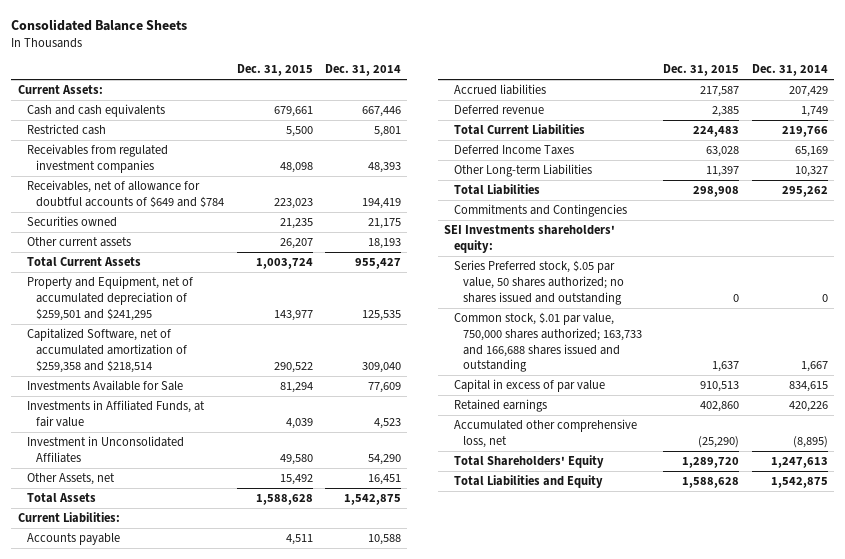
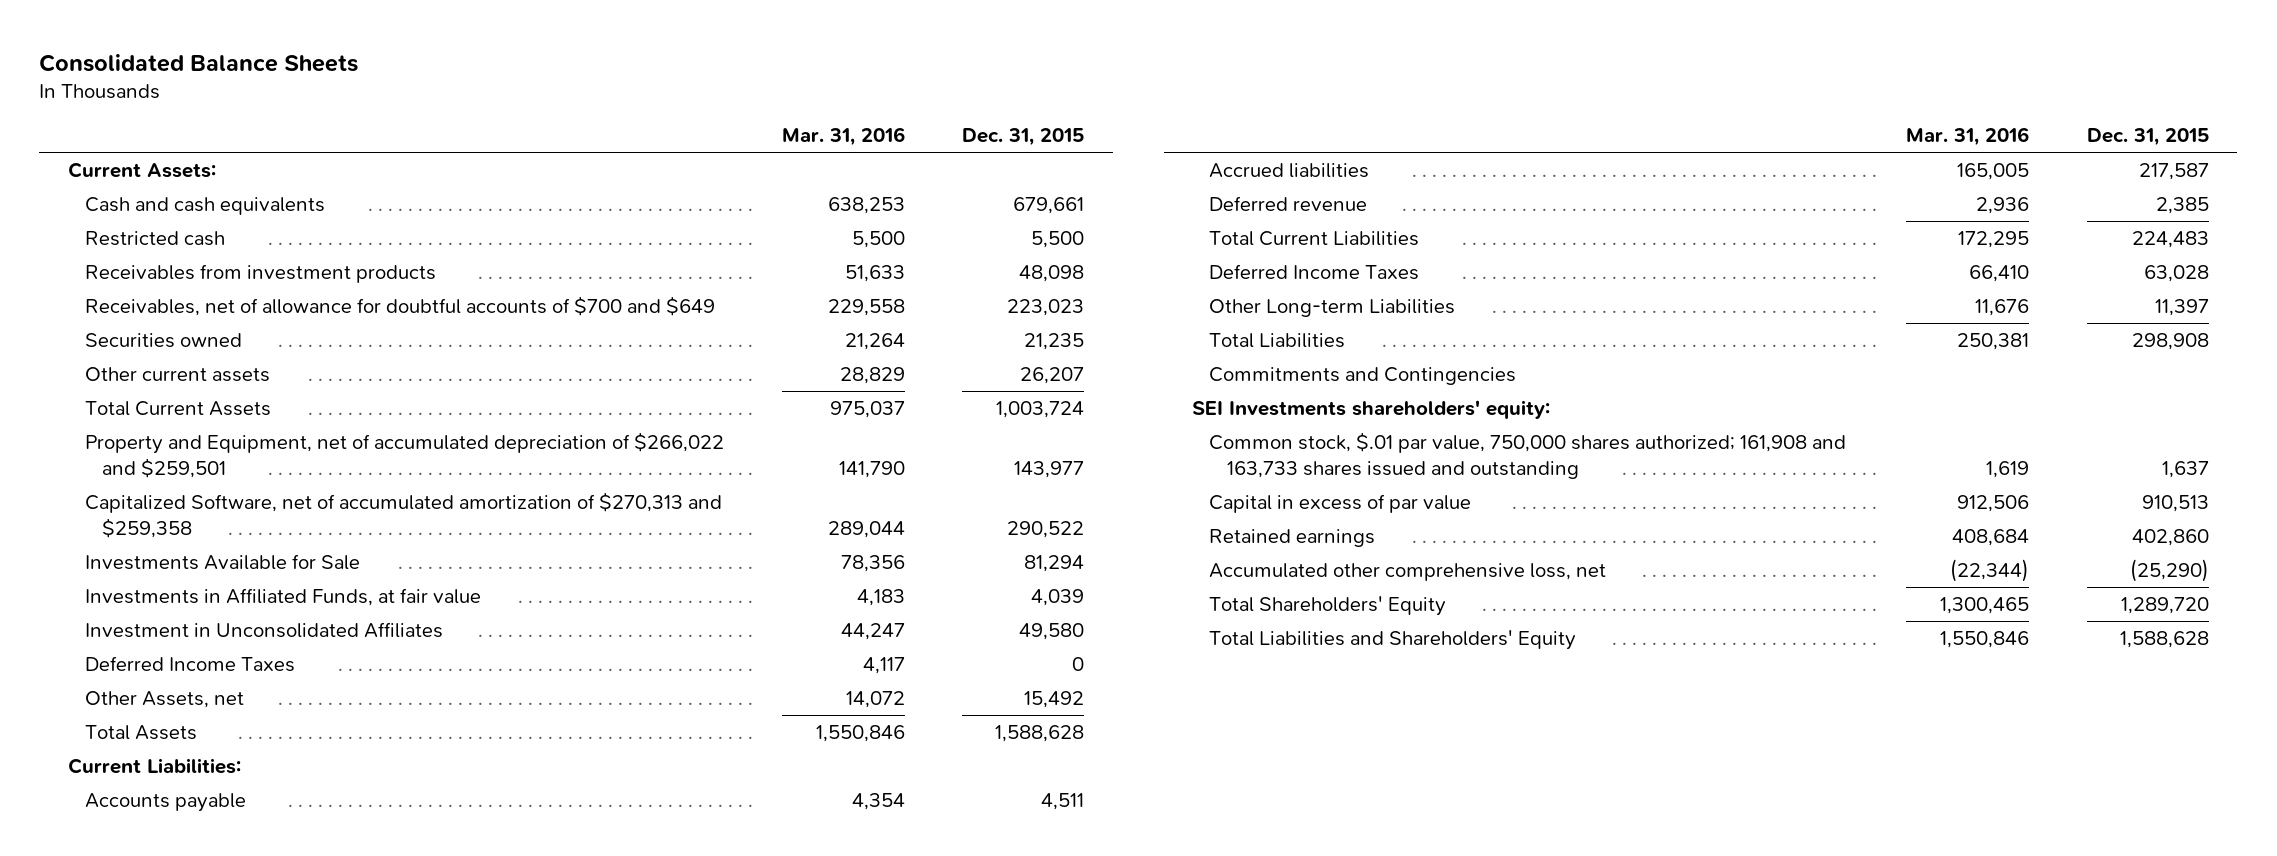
- | Dec. 31, 2015 | Dec. 31, 2014
+ | Mar. 31, 2016 | Dec. 31, 2015
- Receivables from regulated investment companies | 48,098 | 48,393
- Receivables, net of allowance for doubtful accounts of $649 and $784 | 223,023 | 194,419
+ Receivables from investment products | 51,633 | 48,098
+ Receivables, net of allowance for doubtful accounts of $700 and $649 | 229,558 | 223,023
- Property and Equipment, net of accumulated depreciation of $259,501 and $241,295 | 143,977 | 125,535
- Capitalized Software, net of accumulated amortization of $259,358 and $218,514 | 290,522 | 309,040
+ Property and Equipment, net of accumulated depreciation of $266,022 and $259,501 | 141,790 | 143,977
+ Capitalized Software, net of accumulated amortization of $270,313 and $259,358 | 289,044 | 290,522
+ Deferred Income Taxes | 4,117 | 0
- Series Preferred stock, $.05 par value, 50 shares authorized; no shares issued and outstanding | 0 | 0
- Common stock, $.01 par value, 750,000 shares authorized; 163,733 and 166,688 shares issued and outstanding | 1,637 | 1,667
+ Common stock, $.01 par value, 750,000 shares authorized; 161,908 and 163,733 shares issued and outstanding | 1,619 | 1,637
- Total Liabilities and Equity | 1,588,628 | 1,542,875
+ Total Liabilities and Shareholders' Equity | 1,550,846 | 1,588,628

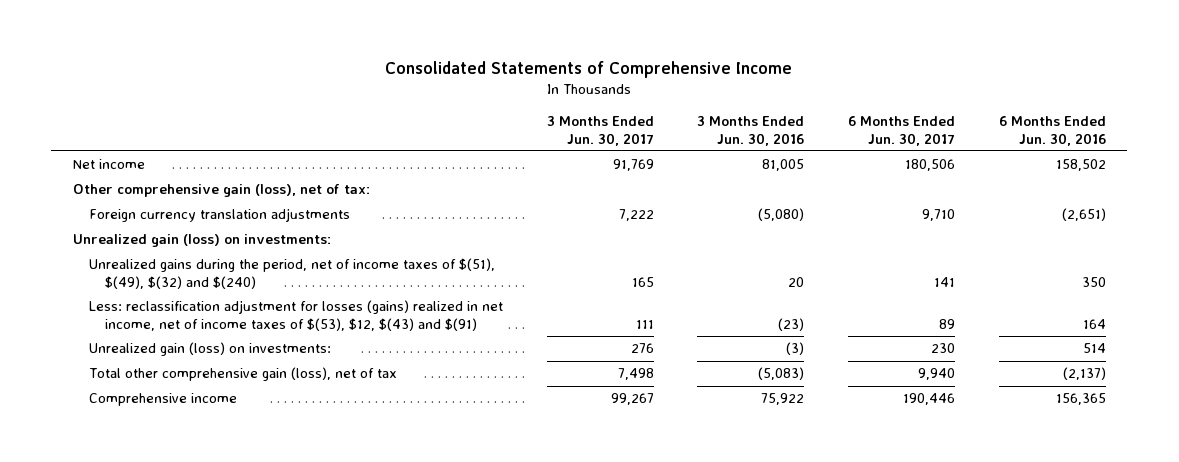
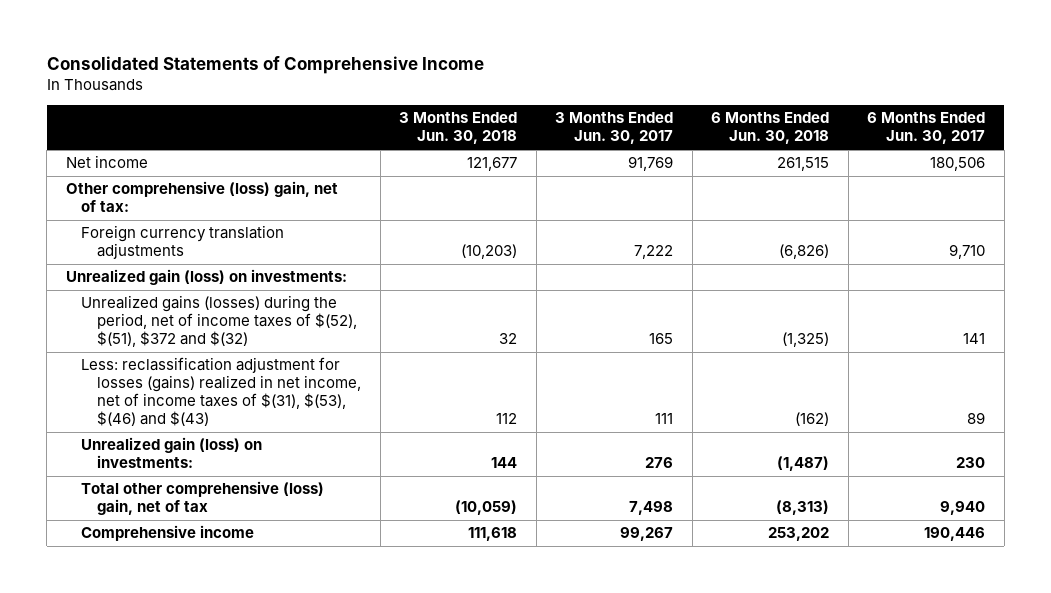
- | 3 Months Ended Jun. 30, 2017 | 3 Months Ended Jun. 30, 2016 | 6 Months Ended Jun. 30, 2017 | 6 Months Ended Jun. 30, 2016
+ | 3 Months Ended Jun. 30, 2018 | 3 Months Ended Jun. 30, 2017 | 6 Months Ended Jun. 30, 2018 | 6 Months Ended Jun. 30, 2017
- Other comprehensive gain (loss), net of tax:
+ Other comprehensive (loss) gain, net of tax:
- Unrealized gains during the period, net of income taxes of $(51), $(49), $(32) and $(240) | 165 | 20 | 141 | 350
- Less: reclassification adjustment for losses (gains) realized in net income, net of income taxes of $(53), $12, $(43) and $(91) | 111 | (23) | 89 | 164
+ Unrealized gains (losses) during the period, net of income taxes of $(52), $(51), $372 and $(32) | 32 | 165 | (1,325) | 141
+ Less: reclassification adjustment for losses (gains) realized in net income, net of income taxes of $(31), $(53), $(46) and $(43) | 112 | 111 | (162) | 89
- Total other comprehensive gain (loss), net of tax | 7,498 | (5,083) | 9,940 | (2,137)
+ Total other comprehensive (loss) gain, net of tax | (10,059) | 7,498 | (8,313) | 9,940

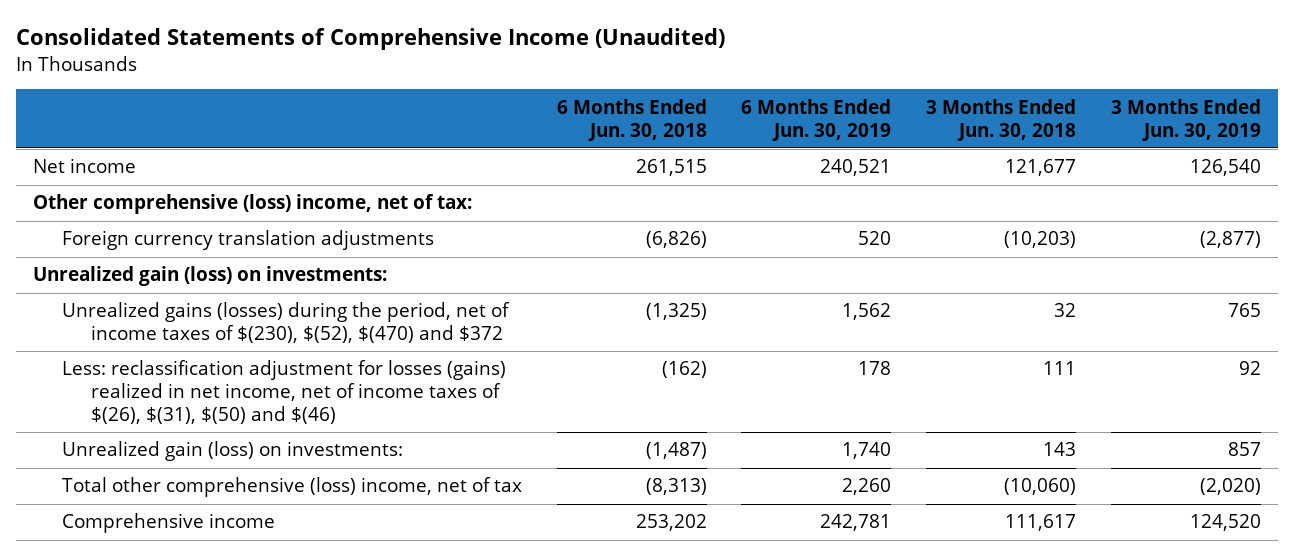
- Consolidated Statements of Comprehensive Income
+ Consolidated Statements of Comprehensive Income (Unaudited)
- | 3 Months Ended Jun. 30, 2018 | 3 Months Ended Jun. 30, 2017 | 6 Months Ended Jun. 30, 2018 | 6 Months Ended Jun. 30, 2017
+ | 6 Months Ended Jun. 30, 2018 | 6 Months Ended Jun. 30, 2019 | 3 Months Ended Jun. 30, 2018 | 3 Months Ended Jun. 30, 2019
- Other comprehensive (loss) gain, net of tax:
+ Other comprehensive (loss) income, net of tax:
- Unrealized gains (losses) during the period, net of income taxes of $(52), $(51), $372 and $(32) | 32 | 165 | (1,325) | 141
- Less: reclassification adjustment for losses (gains) realized in net income, net of income taxes of $(31), $(53), $(46) and $(43) | 112 | 111 | (162) | 89
- Unrealized gain (loss) on investments: | 144 | 276 | (1,487) | 230
- Total other comprehensive (loss) gain, net of tax | (10,059) | 7,498 | (8,313) | 9,940
- Comprehensive income | 111,618 | 99,267 | 253,202 | 190,446
+ Unrealized gains (losses) during the period, net of income taxes of $(230), $(52), $(470) and $372 | (1,325) | 1,562 | 32 | 765
+ Less: reclassification adjustment for losses (gains) realized in net income, net of income taxes of $(26), $(31), $(50) and $(46) | (162) | 178 | 111 | 92
+ Unrealized gain (loss) on investments: | (1,487) | 1,740 | 143 | 857
+ Total other comprehensive (loss) income, net of tax | (8,313) | 2,260 | (10,060) | (2,020)
+ Comprehensive income | 253,202 | 242,781 | 111,617 | 124,520

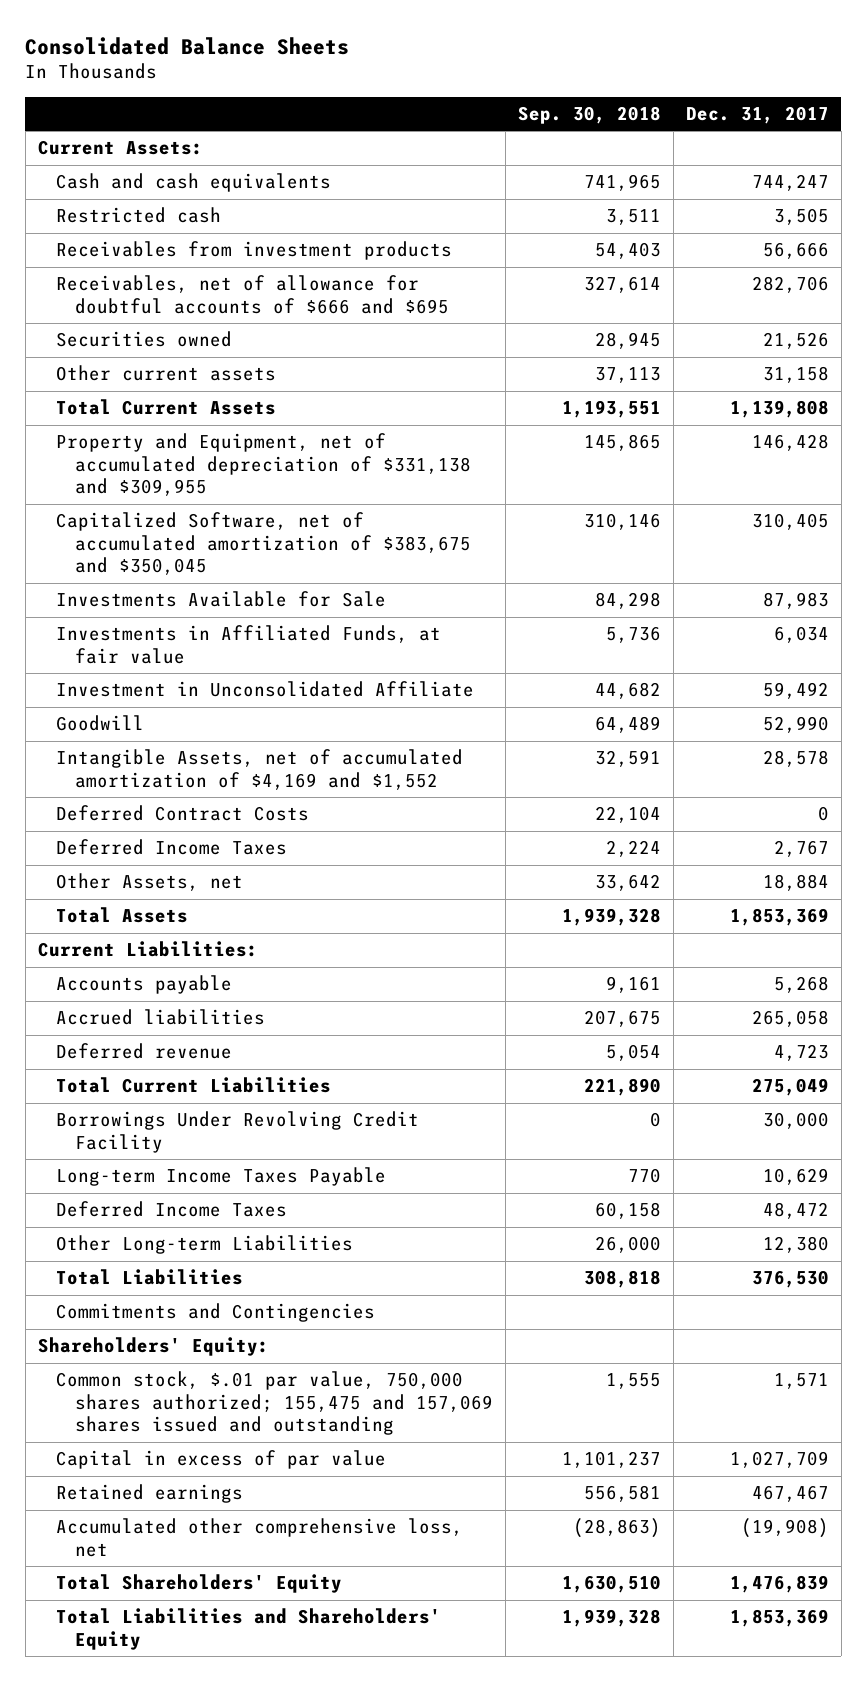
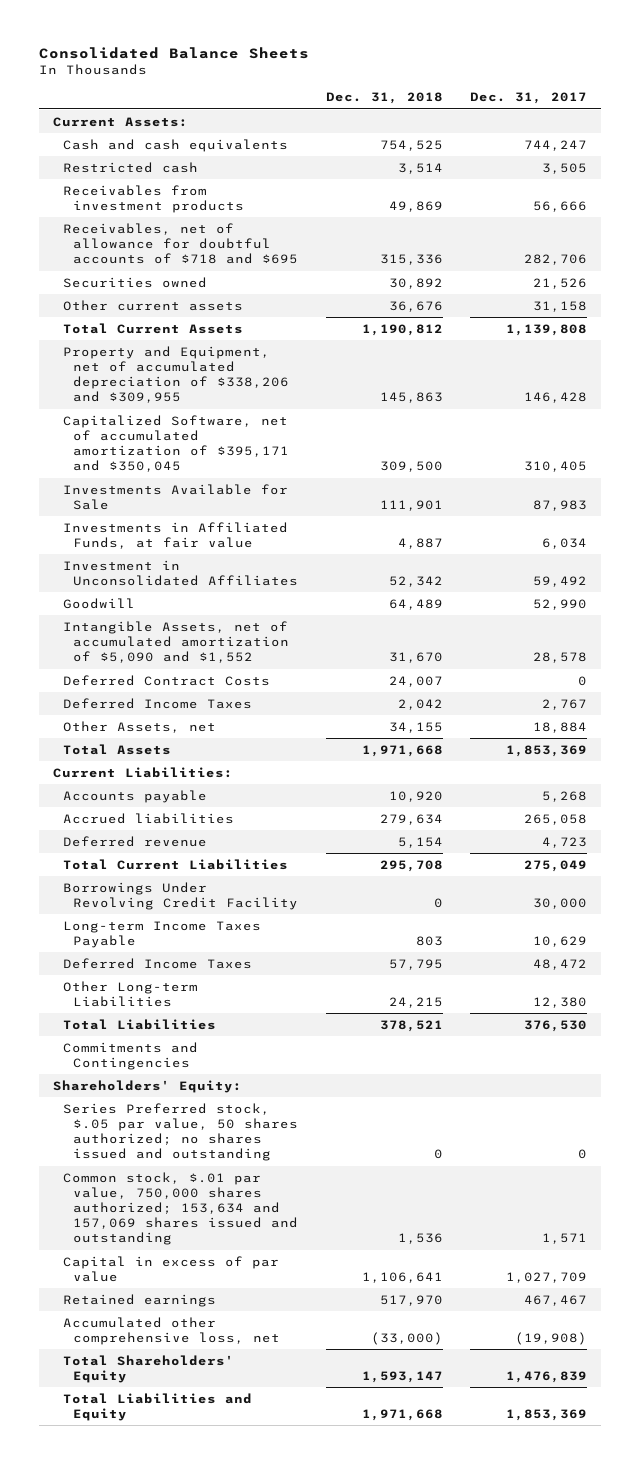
- | Sep. 30, 2018 | Dec. 31, 2017
+ | Dec. 31, 2018 | Dec. 31, 2017
- Receivables, net of allowance for doubtful accounts of $666 and $695 | 327,614 | 282,706
+ Receivables, net of allowance for doubtful accounts of $718 and $695 | 315,336 | 282,706
- Property and Equipment, net of accumulated depreciation of $331,138 and $309,955 | 145,865 | 146,428
- Capitalized Software, net of accumulated amortization of $383,675 and $350,045 | 310,146 | 310,405
+ Property and Equipment, net of accumulated depreciation of $338,206 and $309,955 | 145,863 | 146,428
+ Capitalized Software, net of accumulated amortization of $395,171 and $350,045 | 309,500 | 310,405
- Investment in Unconsolidated Affiliate | 44,682 | 59,492
+ Investment in Unconsolidated Affiliates | 52,342 | 59,492
- Intangible Assets, net of accumulated amortization of $4,169 and $1,552 | 32,591 | 28,578
+ Intangible Assets, net of accumulated amortization of $5,090 and $1,552 | 31,670 | 28,578
- Common stock, $.01 par value, 750,000 shares authorized; 155,475 and 157,069 shares issued and outstanding | 1,555 | 1,571
+ Series Preferred stock, $.05 par value, 50 shares authorized; no shares issued and outstanding | 0 | 0
+ Common stock, $.01 par value, 750,000 shares authorized; 153,634 and 157,069 shares issued and outstanding | 1,536 | 1,571
- Total Liabilities and Shareholders' Equity | 1,939,328 | 1,853,369
+ Total Liabilities and Equity | 1,971,668 | 1,853,369

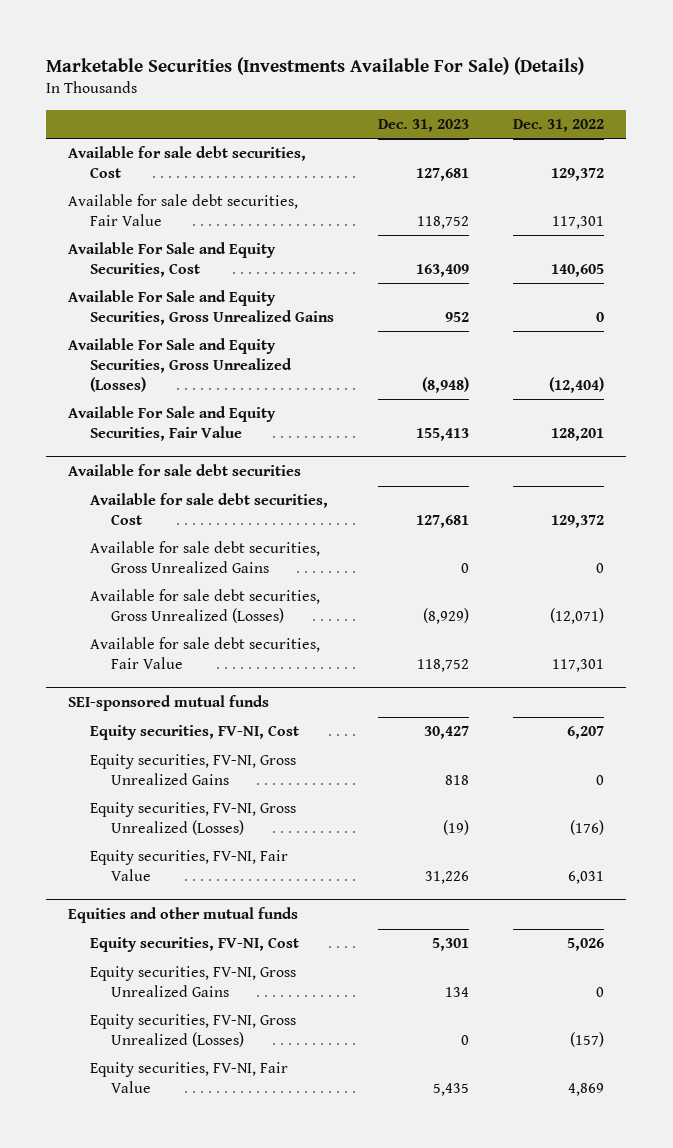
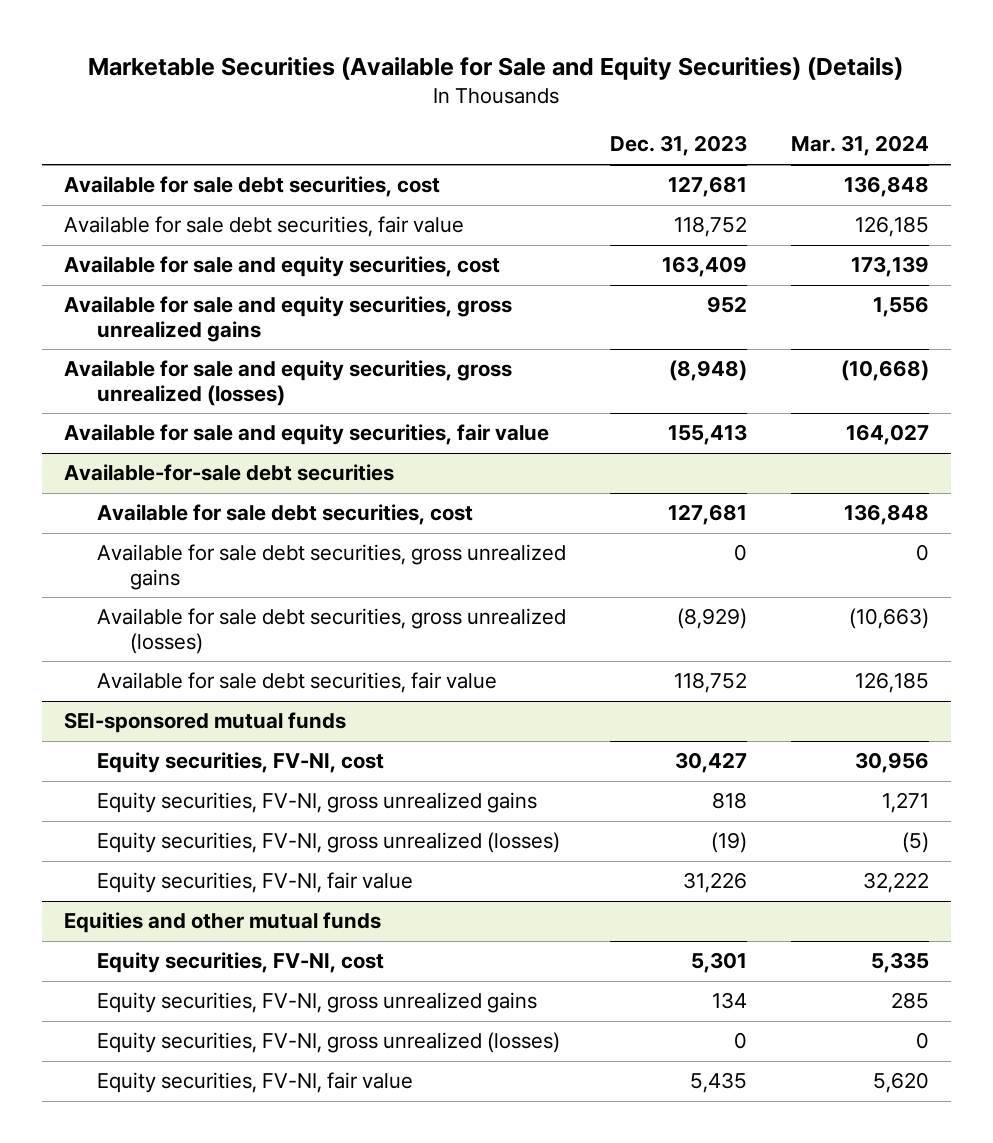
- Marketable Securities (Investments Available For Sale) (Details)
+ Marketable Securities (Available for Sale and Equity Securities) (Details)
- | Dec. 31, 2023 | Dec. 31, 2022
+ | Dec. 31, 2023 | Mar. 31, 2024
- Available for sale debt securities, Cost | 127,681 | 129,372
- Available for sale debt securities, Fair Value | 118,752 | 117,301
- Available For Sale and Equity Securities, Cost | 163,409 | 140,605
- Available For Sale and Equity Securities, Gross Unrealized Gains | 952 | 0
- Available For Sale and Equity Securities, Gross Unrealized (Losses) | (8,948) | (12,404)
- Available For Sale and Equity Securities, Fair Value | 155,413 | 128,201
- Available for sale debt securities
- Available for sale debt securities, Cost | 127,681 | 129,372
- Available for sale debt securities, Gross Unrealized Gains | 0 | 0
- Available for sale debt securities, Gross Unrealized (Losses) | (8,929) | (12,071)
- Available for sale debt securities, Fair Value | 118,752 | 117,301
+ Available for sale debt securities, cost | 127,681 | 136,848
+ Available for sale debt securities, fair value | 118,752 | 126,185
+ Available for sale and equity securities, cost | 163,409 | 173,139
+ Available for sale and equity securities, gross unrealized gains | 952 | 1,556
+ Available for sale and equity securities, gross unrealized (losses) | (8,948) | (10,668)
+ Available for sale and equity securities, fair value | 155,413 | 164,027
+ Available-for-sale debt securities
+ Available for sale debt securities, cost | 127,681 | 136,848
+ Available for sale debt securities, gross unrealized gains | 0 | 0
+ Available for sale debt securities, gross unrealized (losses) | (8,929) | (10,663)
+ Available for sale debt securities, fair value | 118,752 | 126,185
@ SEI-sponsored mutual funds
- Equity securities, FV-NI, Cost | 30,427 | 6,207
- Equity securities, FV-NI, Gross Unrealized Gains | 818 | 0
- Equity securities, FV-NI, Gross Unrealized (Losses) | (19) | (176)
- Equity securities, FV-NI, Fair Value | 31,226 | 6,031
+ Equity securities, FV-NI, cost | 30,427 | 30,956
+ Equity securities, FV-NI, gross unrealized gains | 818 | 1,271
+ Equity securities, FV-NI, gross unrealized (losses) | (19) | (5)
+ Equity securities, FV-NI, fair value | 31,226 | 32,222
@ Equities and other mutual funds
- Equity securities, FV-NI, Cost | 5,301 | 5,026
- Equity securities, FV-NI, Gross Unrealized Gains | 134 | 0
- Equity securities, FV-NI, Gross Unrealized (Losses) | 0 | (157)
- Equity securities, FV-NI, Fair Value | 5,435 | 4,869
+ Equity securities, FV-NI, cost | 5,301 | 5,335
+ Equity securities, FV-NI, gross unrealized gains | 134 | 285
+ Equity securities, FV-NI, gross unrealized (losses) | 0 | 0
+ Equity securities, FV-NI, fair value | 5,435 | 5,620

